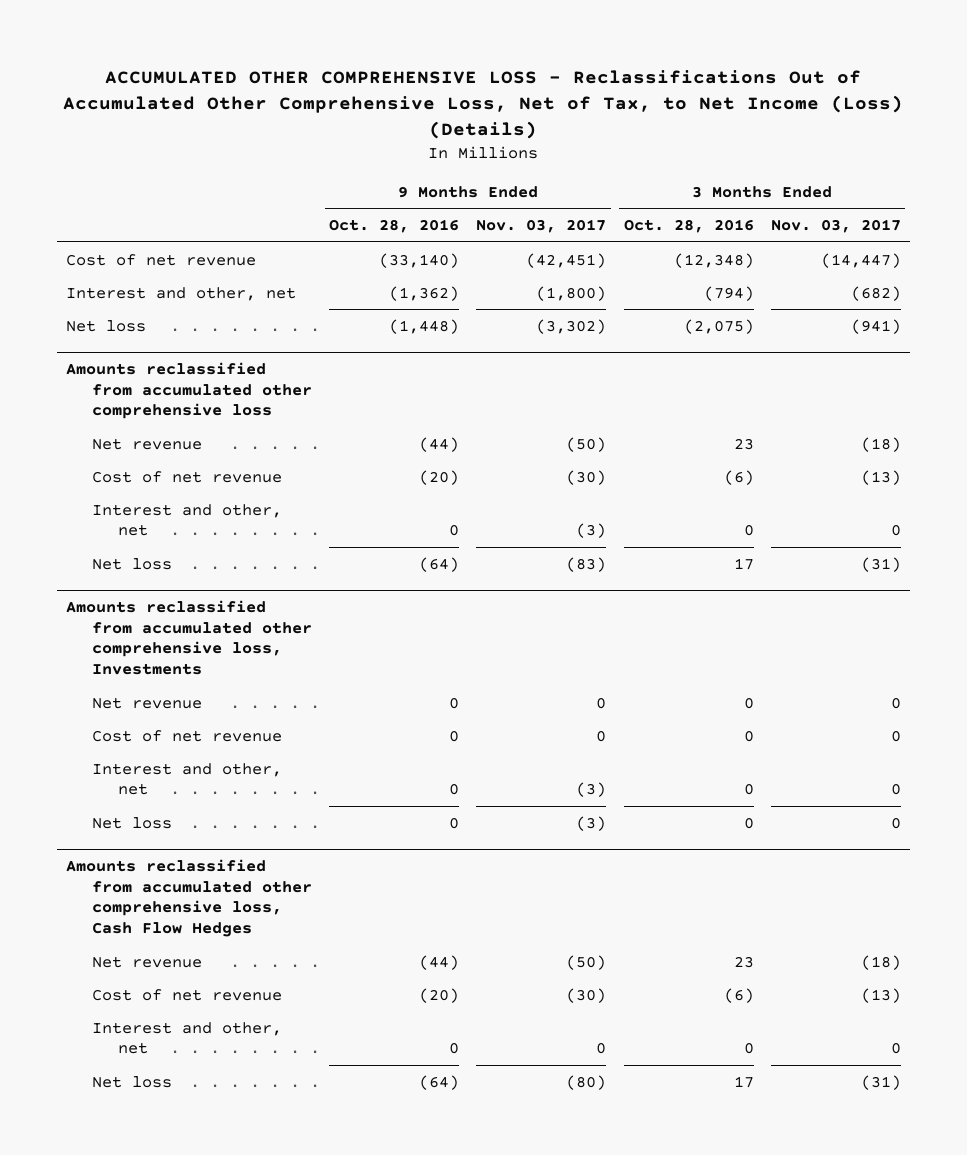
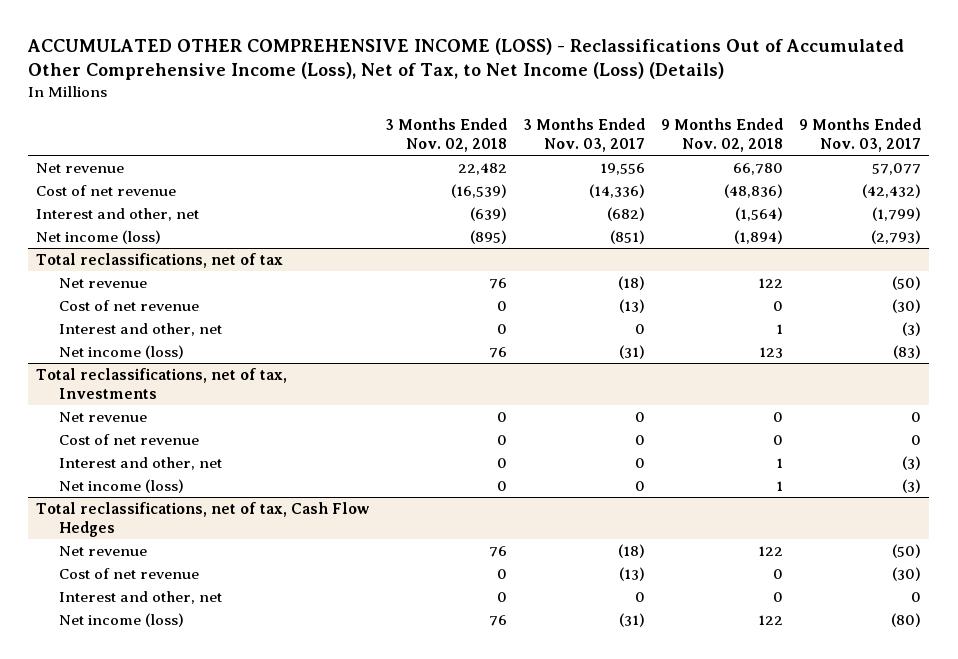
- ACCUMULATED OTHER COMPREHENSIVE LOSS - Reclassifications Out of Accumulated Other Comprehensive Loss, Net of Tax, to Net Income (Loss) (Details)
+ ACCUMULATED OTHER COMPREHENSIVE INCOME (LOSS) - Reclassifications Out of Accumulated Other Comprehensive Income (Loss), Net of Tax, to Net Income (Loss) (Details)
- | 9 Months Ended Oct. 28, 2016 | 9 Months Ended Nov. 03, 2017 | 3 Months Ended Oct. 28, 2016 | 3 Months Ended Nov. 03, 2017
+ | 3 Months Ended Nov. 02, 2018 | 3 Months Ended Nov. 03, 2017 | 9 Months Ended Nov. 02, 2018 | 9 Months Ended Nov. 03, 2017
- Cost of net revenue | (33,140) | (42,451) | (12,348) | (14,447)
- Interest and other, net | (1,362) | (1,800) | (794) | (682)
- Net loss | (1,448) | (3,302) | (2,075) | (941)
- Amounts reclassified from accumulated other comprehensive loss
+ Net revenue | 22,482 | 19,556 | 66,780 | 57,077
+ Cost of net revenue | (16,539) | (14,336) | (48,836) | (42,432)
+ Interest and other, net | (639) | (682) | (1,564) | (1,799)
+ Net income (loss) | (895) | (851) | (1,894) | (2,793)
+ Total reclassifications, net of tax
- Net loss | (64) | (83) | 17 | (31)
- Amounts reclassified from accumulated other comprehensive loss, Investments
+ Net income (loss) | 76 | (31) | 123 | (83)
+ Total reclassifications, net of tax, Investments
- Net loss | 0 | (3) | 0 | 0
- Amounts reclassified from accumulated other comprehensive loss, Cash Flow Hedges
+ Net income (loss) | 0 | 0 | 1 | (3)
+ Total reclassifications, net of tax, Cash Flow Hedges
- Net loss | (64) | (80) | 17 | (31)
+ Net income (loss) | 76 | (31) | 122 | (80)

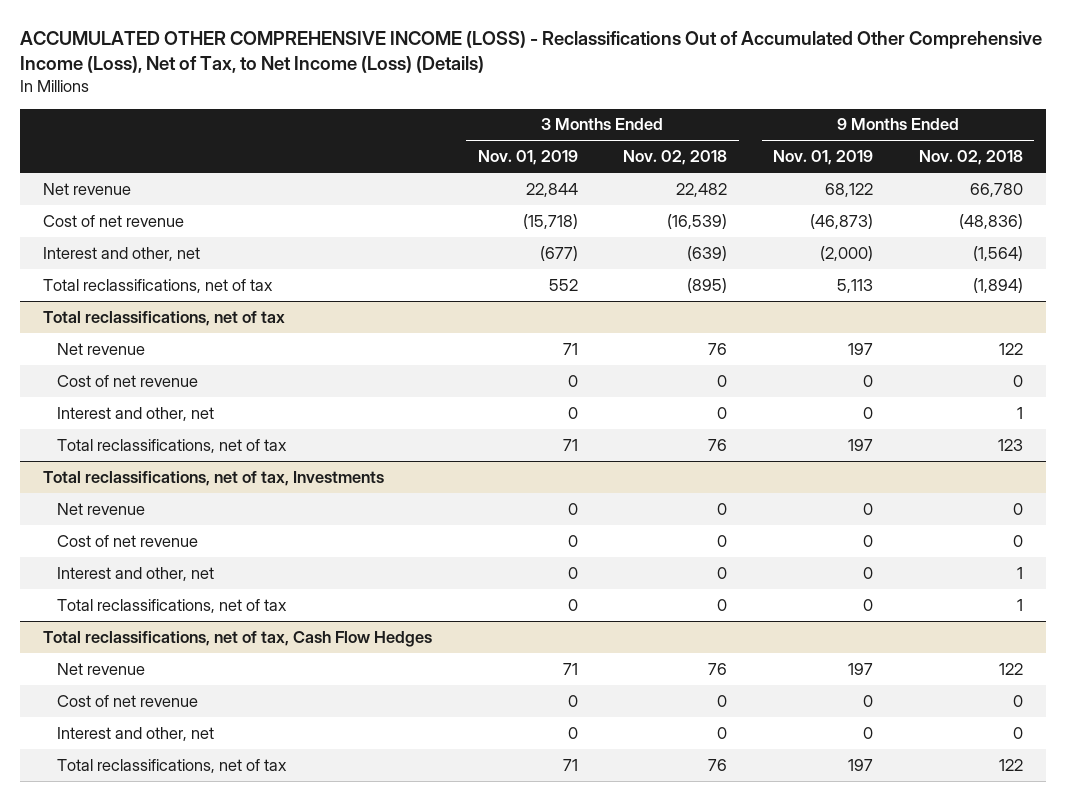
- | 3 Months Ended Nov. 02, 2018 | 3 Months Ended Nov. 03, 2017 | 9 Months Ended Nov. 02, 2018 | 9 Months Ended Nov. 03, 2017
+ | 3 Months Ended Nov. 01, 2019 | 3 Months Ended Nov. 02, 2018 | 9 Months Ended Nov. 01, 2019 | 9 Months Ended Nov. 02, 2018
- Net income (loss) | (895) | (851) | (1,894) | (2,793)
+ Total reclassifications, net of tax | 552 | (895) | 5,113 | (1,894)
@ Total reclassifications, net of tax
- Net income (loss) | 76 | (31) | 123 | (83)
+ Total reclassifications, net of tax | 71 | 76 | 197 | 123
@ Total reclassifications, net of tax, Investments
- Net income (loss) | 0 | 0 | 1 | (3)
+ Total reclassifications, net of tax | 0 | 0 | 0 | 1
@ Total reclassifications, net of tax, Cash Flow Hedges
- Net income (loss) | 76 | (31) | 122 | (80)
+ Total reclassifications, net of tax | 71 | 76 | 197 | 122

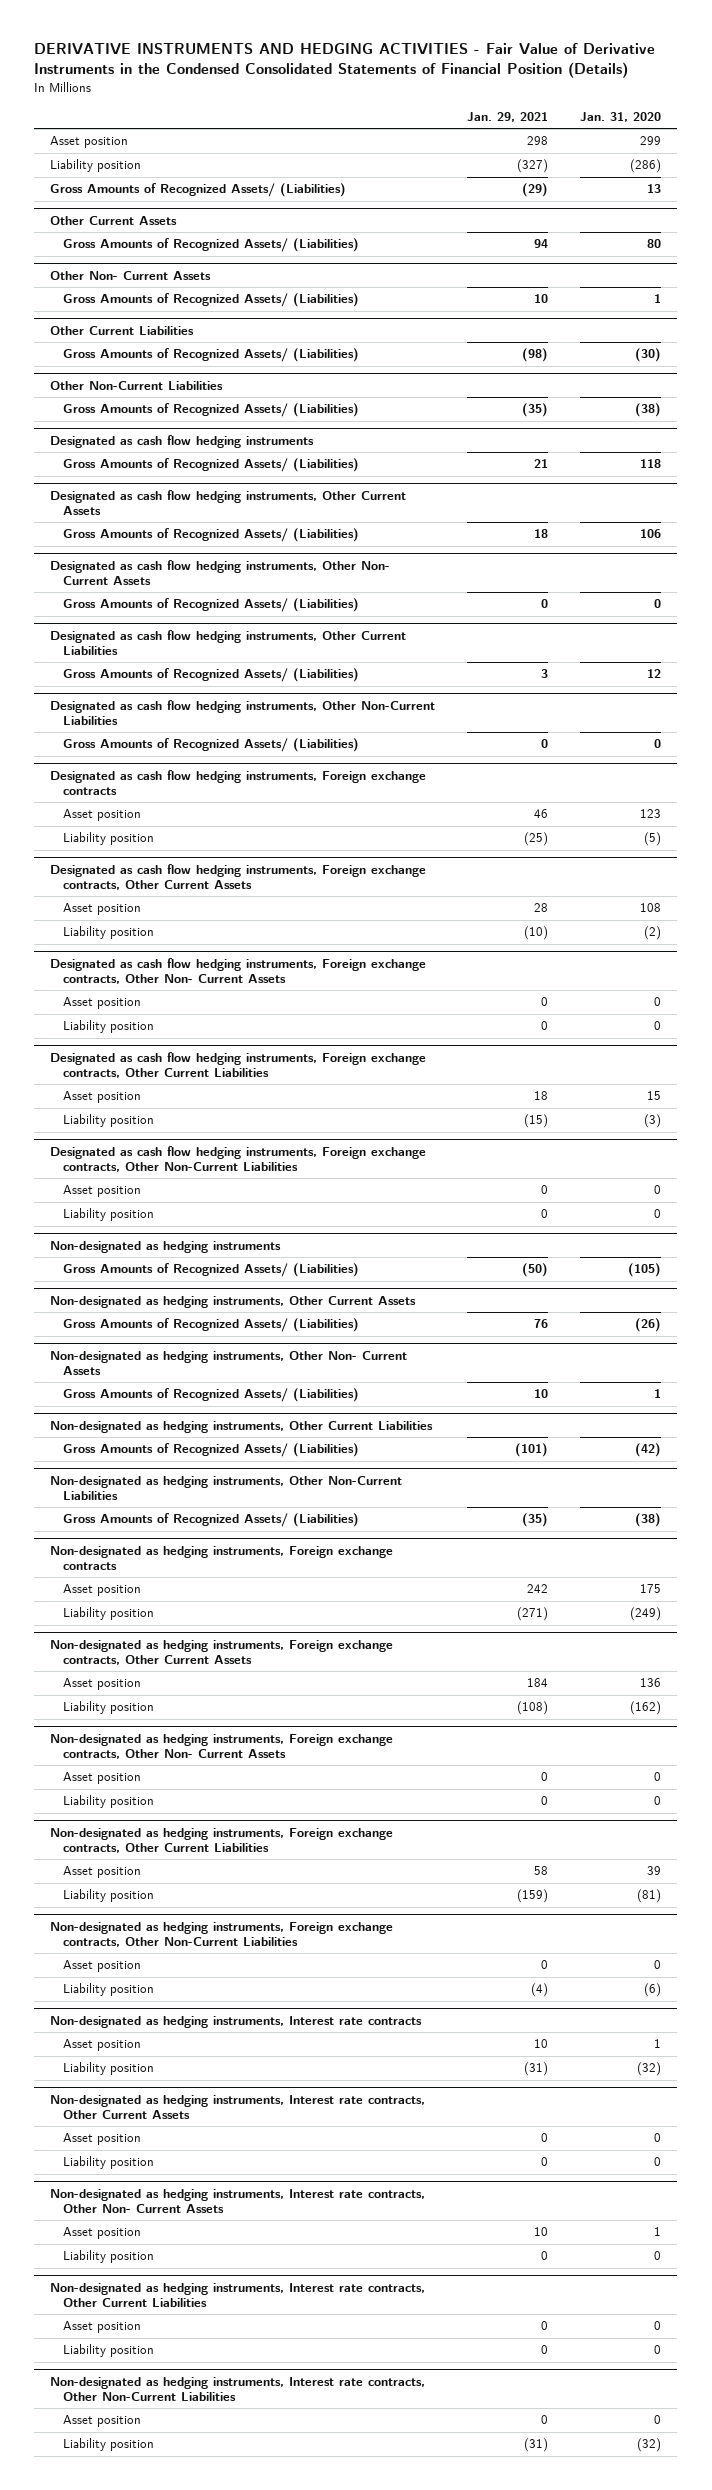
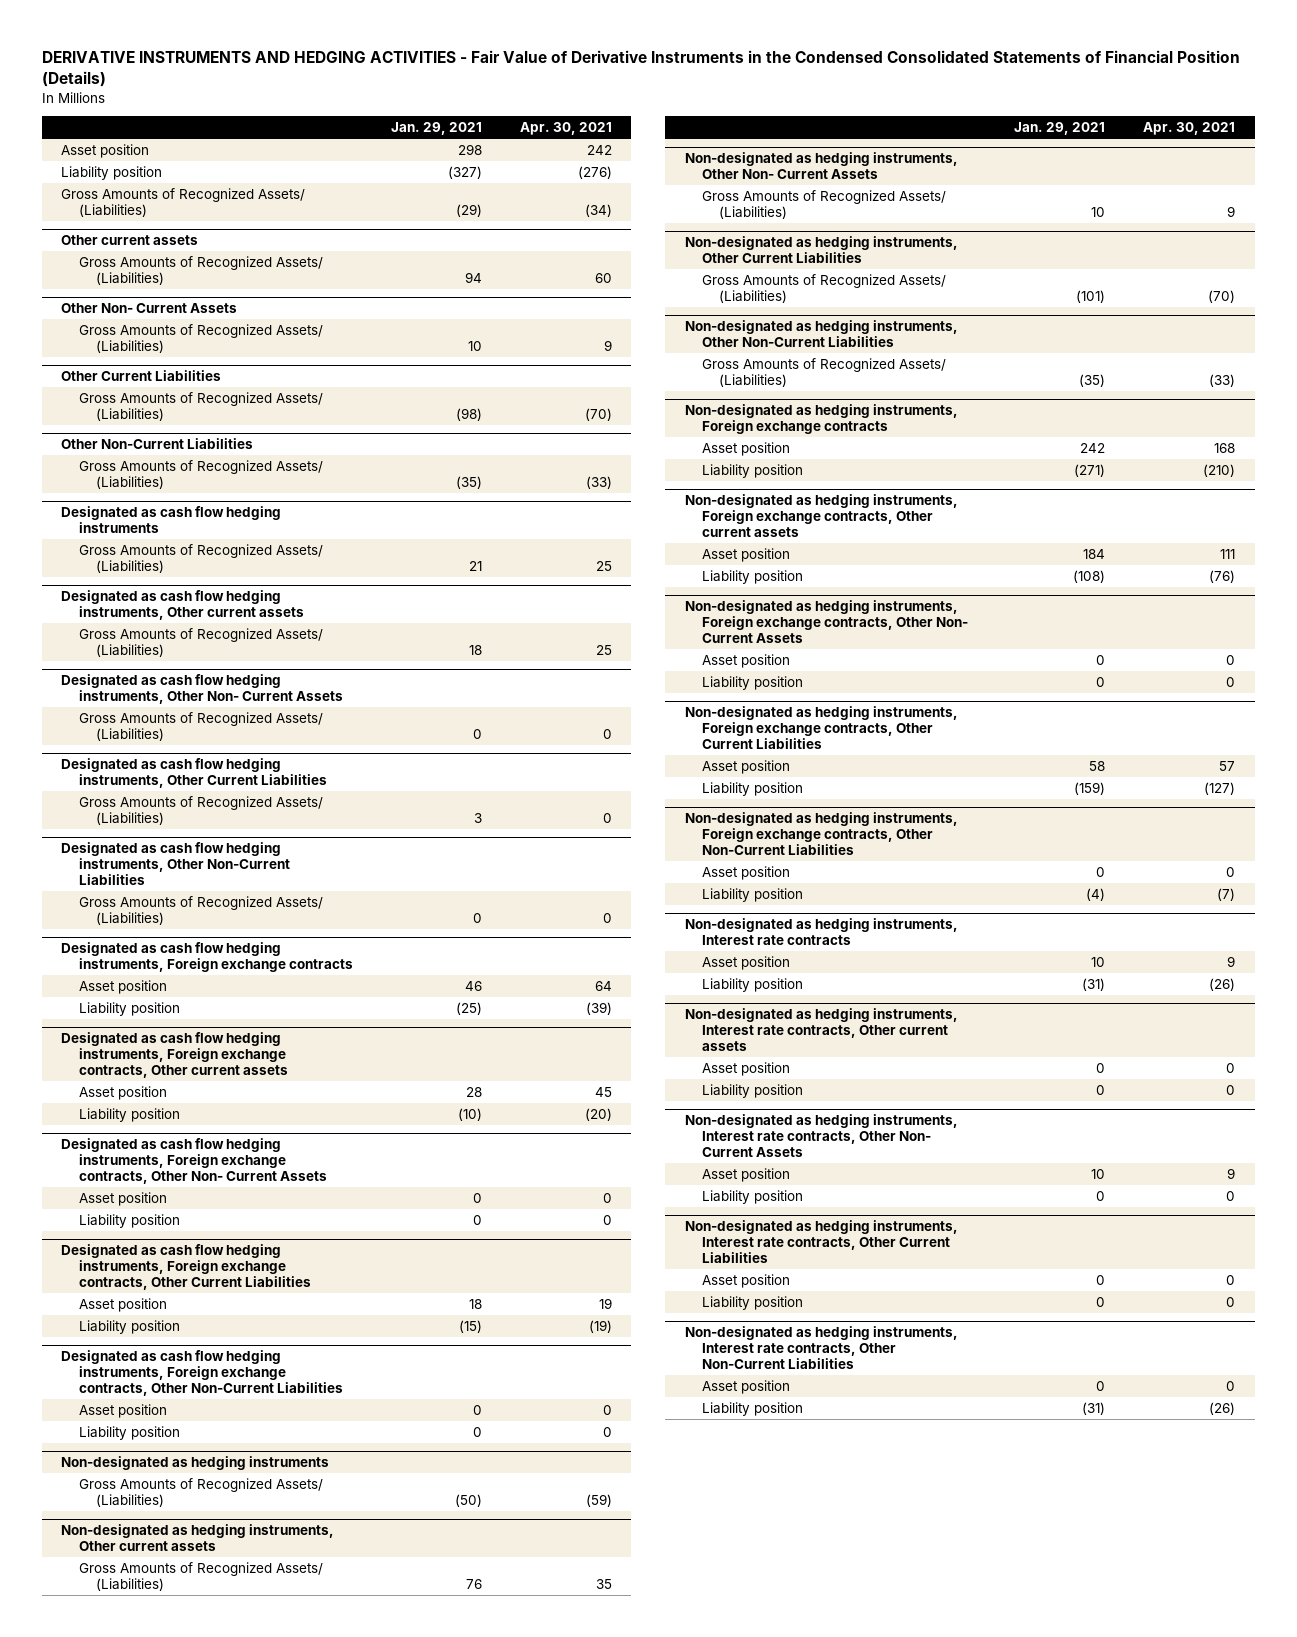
- | Jan. 29, 2021 | Jan. 31, 2020
+ | Jan. 29, 2021 | Apr. 30, 2021
- Other Current Assets
+ Other current assets
- Designated as cash flow hedging instruments, Other Current Assets
+ Designated as cash flow hedging instruments, Other current assets
- Designated as cash flow hedging instruments, Foreign exchange contracts, Other Current Assets
+ Designated as cash flow hedging instruments, Foreign exchange contracts, Other current assets
- Non-designated as hedging instruments, Other Current Assets
+ Non-designated as hedging instruments, Other current assets
- Non-designated as hedging instruments, Foreign exchange contracts, Other Current Assets
+ Non-designated as hedging instruments, Foreign exchange contracts, Other current assets
- Non-designated as hedging instruments, Interest rate contracts, Other Current Assets
+ Non-designated as hedging instruments, Interest rate contracts, Other current assets

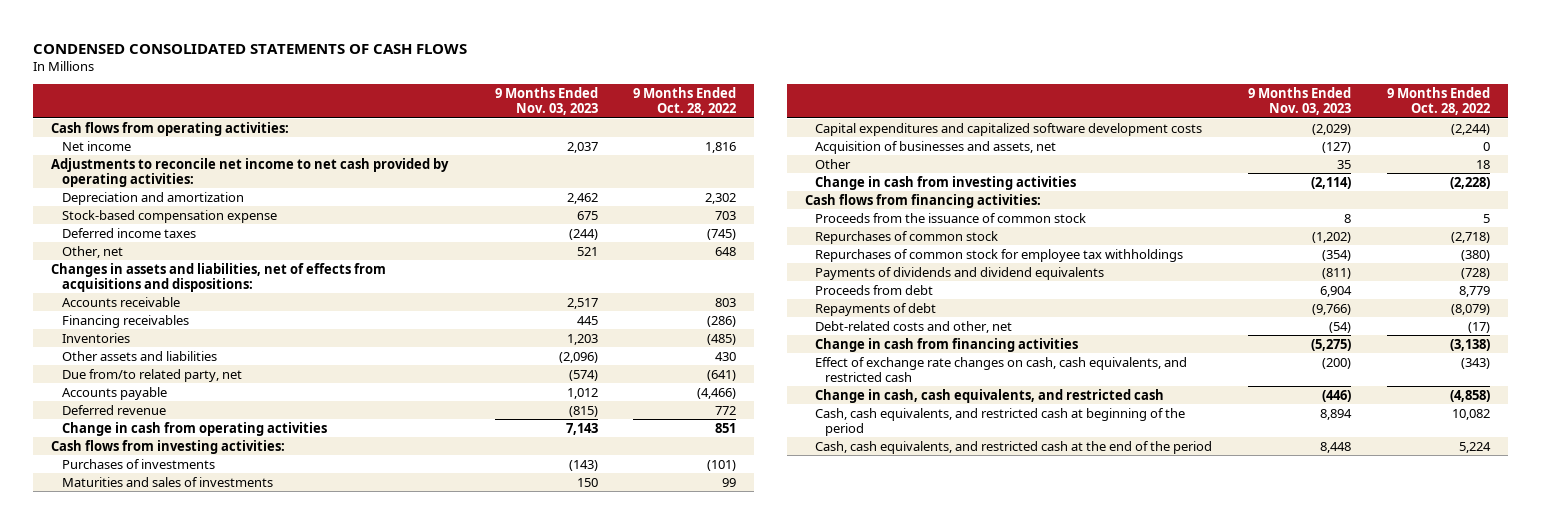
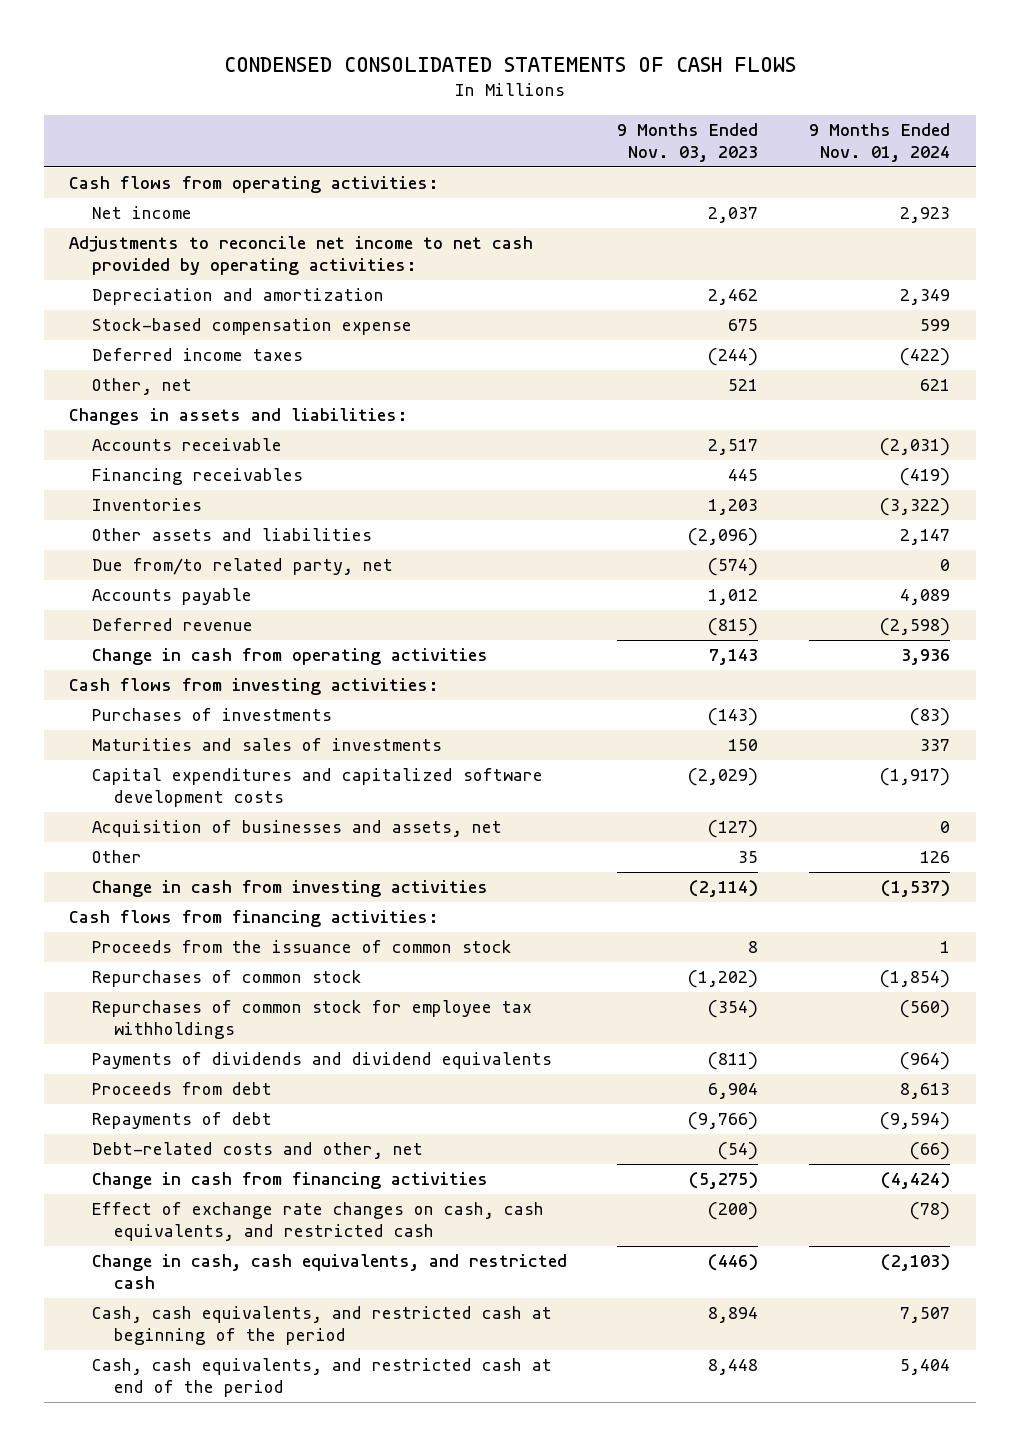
- | 9 Months Ended Nov. 03, 2023 | 9 Months Ended Oct. 28, 2022
+ | 9 Months Ended Nov. 03, 2023 | 9 Months Ended Nov. 01, 2024
- Changes in assets and liabilities, net of effects from acquisitions and dispositions:
+ Changes in assets and liabilities:
- Cash, cash equivalents, and restricted cash at the end of the period | 8,448 | 5,224
+ Cash, cash equivalents, and restricted cash at end of the period | 8,448 | 5,404

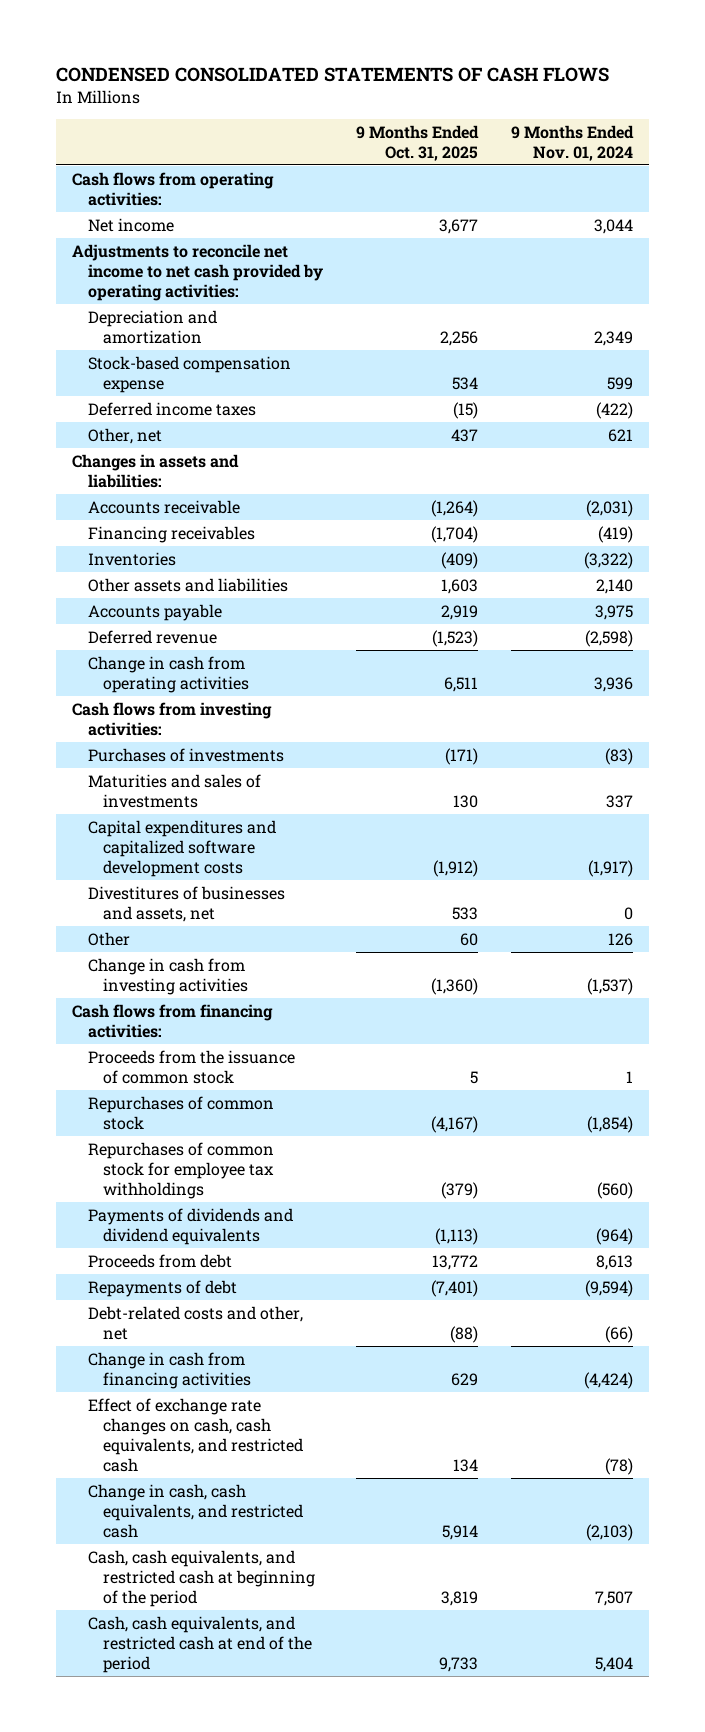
- | 9 Months Ended Nov. 03, 2023 | 9 Months Ended Nov. 01, 2024
+ | 9 Months Ended Oct. 31, 2025 | 9 Months Ended Nov. 01, 2024
- Net income | 2,037 | 2,923
+ Net income | 3,677 | 3,044
- Other assets and liabilities | (2,096) | 2,147
- Due from/to related party, net | (574) | 0
- Accounts payable | 1,012 | 4,089
+ Other assets and liabilities | 1,603 | 2,140
+ Accounts payable | 2,919 | 3,975
- Acquisition of businesses and assets, net | (127) | 0
+ Divestitures of businesses and assets, net | 533 | 0

